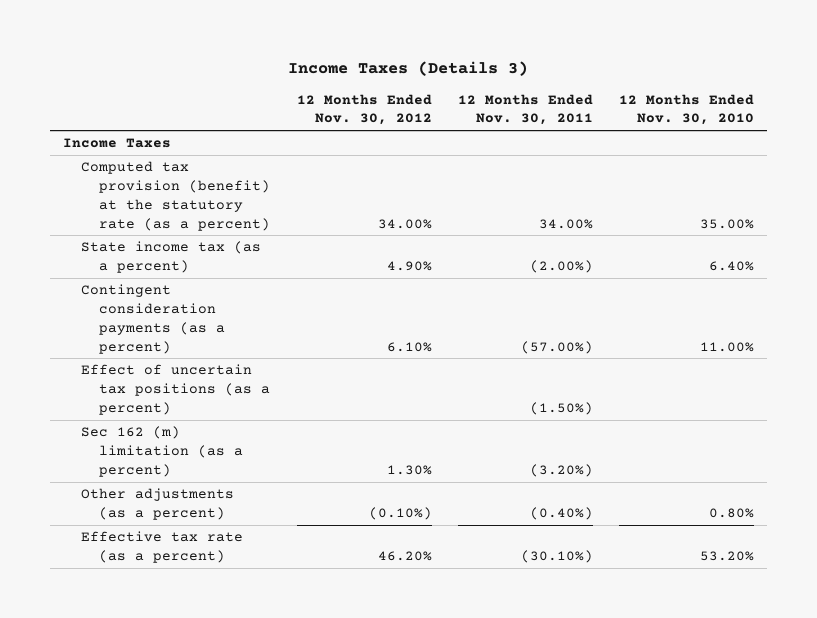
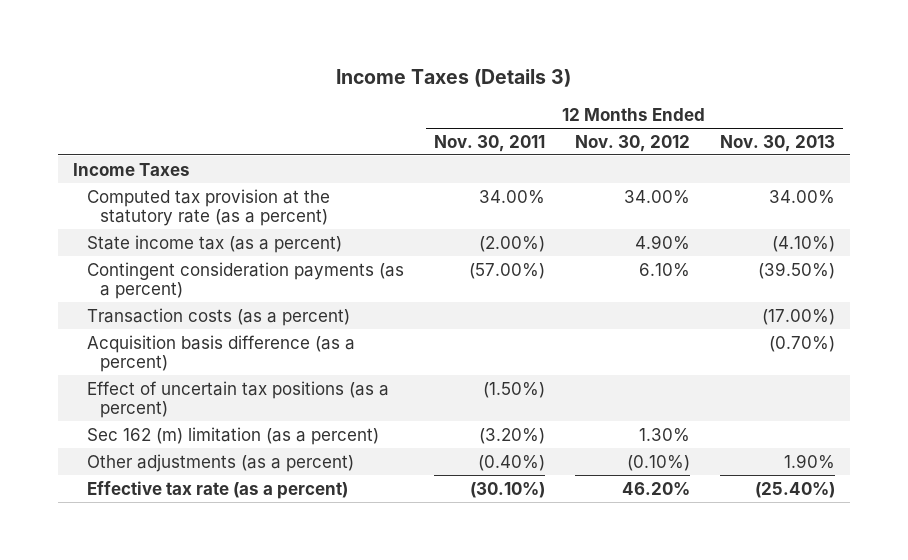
- | 12 Months Ended Nov. 30, 2012 | 12 Months Ended Nov. 30, 2011 | 12 Months Ended Nov. 30, 2010
+ | 12 Months Ended Nov. 30, 2011 | 12 Months Ended Nov. 30, 2012 | 12 Months Ended Nov. 30, 2013
- Computed tax provision (benefit) at the statutory rate (as a percent) | 34.00% | 34.00% | 35.00%
+ Computed tax provision at the statutory rate (as a percent) | 34.00% | 34.00% | 34.00%
+ Transaction costs (as a percent) | | | (17.00%)
+ Acquisition basis difference (as a percent) | | | (0.70%)

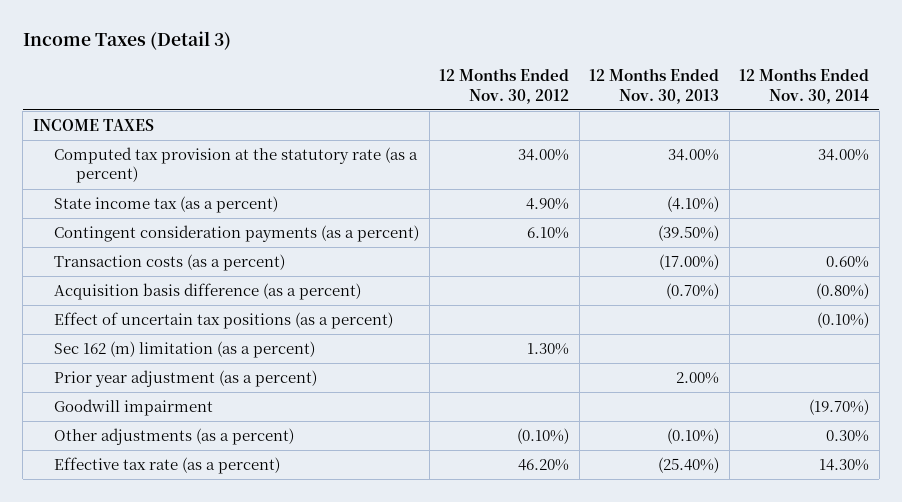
- Income Taxes (Details 3)
+ Income Taxes (Detail 3)
- | 12 Months Ended Nov. 30, 2011 | 12 Months Ended Nov. 30, 2012 | 12 Months Ended Nov. 30, 2013
+ | 12 Months Ended Nov. 30, 2012 | 12 Months Ended Nov. 30, 2013 | 12 Months Ended Nov. 30, 2014
- Income Taxes
+ INCOME TAXES
- Other adjustments (as a percent) | (0.40%) | (0.10%) | 1.90%
+ Prior year adjustment (as a percent) | | 2.00% |
+ Goodwill impairment | | | (19.70%)
+ Other adjustments (as a percent) | (0.10%) | (0.10%) | 0.30%

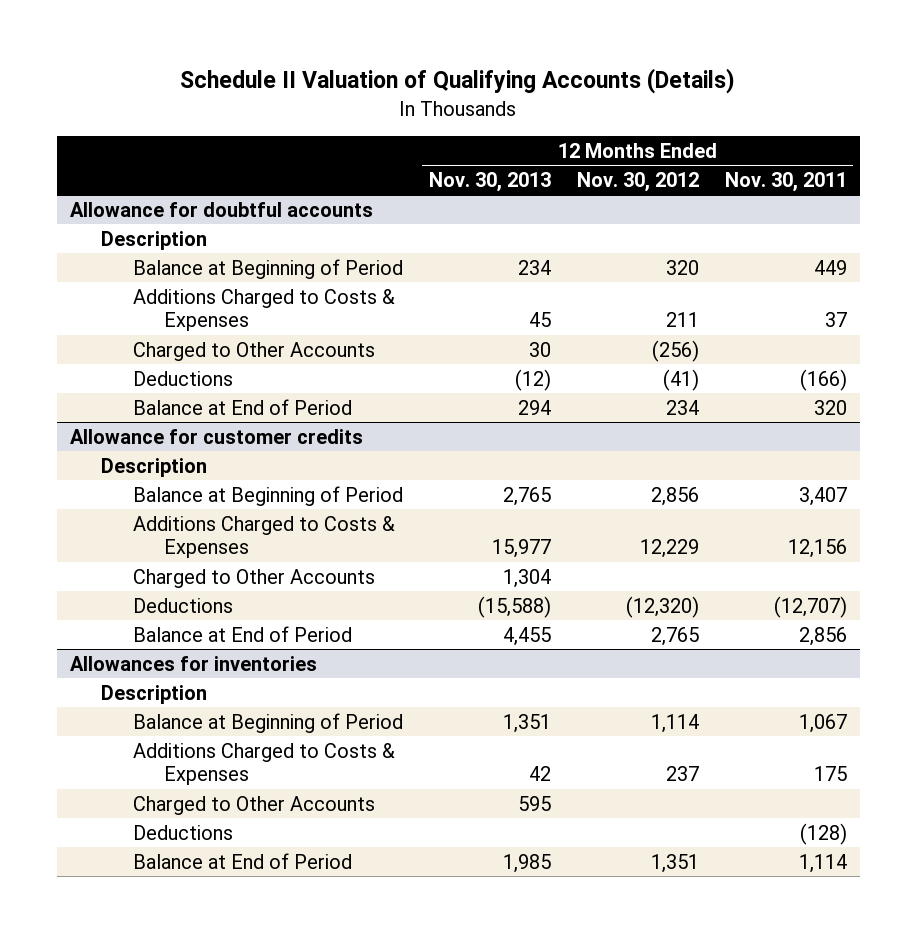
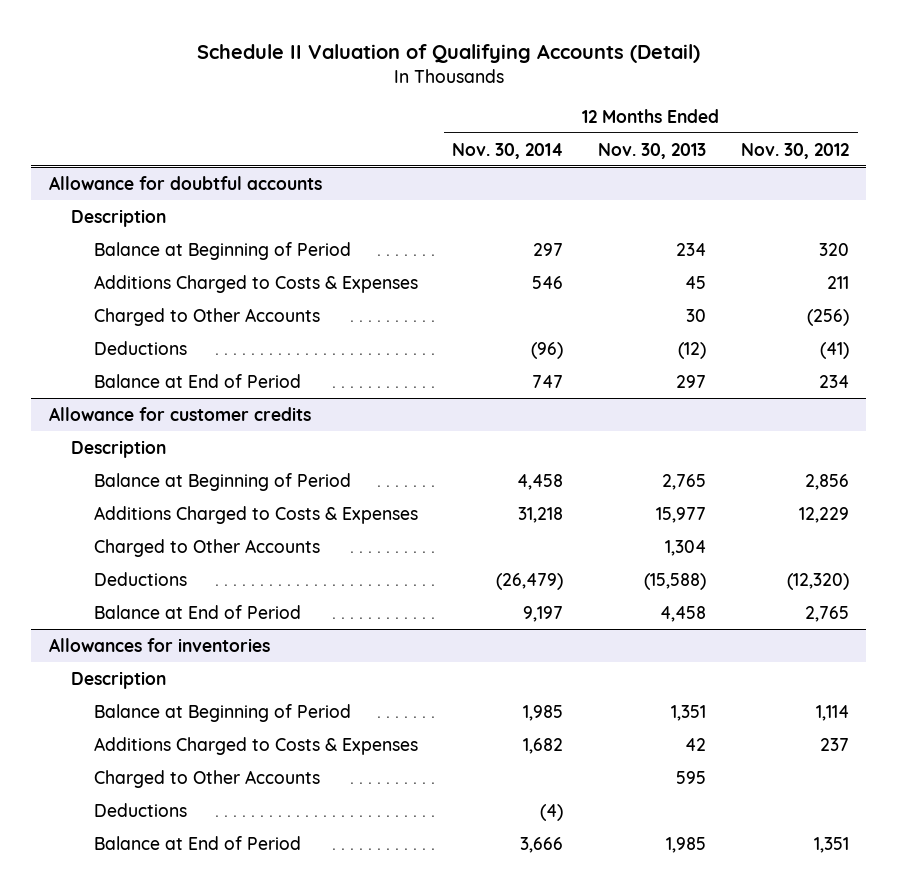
- Schedule II Valuation of Qualifying Accounts (Details)
+ Schedule II Valuation of Qualifying Accounts (Detail)
- | 12 Months Ended Nov. 30, 2013 | 12 Months Ended Nov. 30, 2012 | 12 Months Ended Nov. 30, 2011
+ | 12 Months Ended Nov. 30, 2014 | 12 Months Ended Nov. 30, 2013 | 12 Months Ended Nov. 30, 2012
@ Allowance for doubtful accounts
- Balance at End of Period | 294 | 234 | 320
+ Balance at End of Period | 747 | 297 | 234
@ Allowance for customer credits
- Balance at End of Period | 4,455 | 2,765 | 2,856
+ Balance at End of Period | 9,197 | 4,458 | 2,765

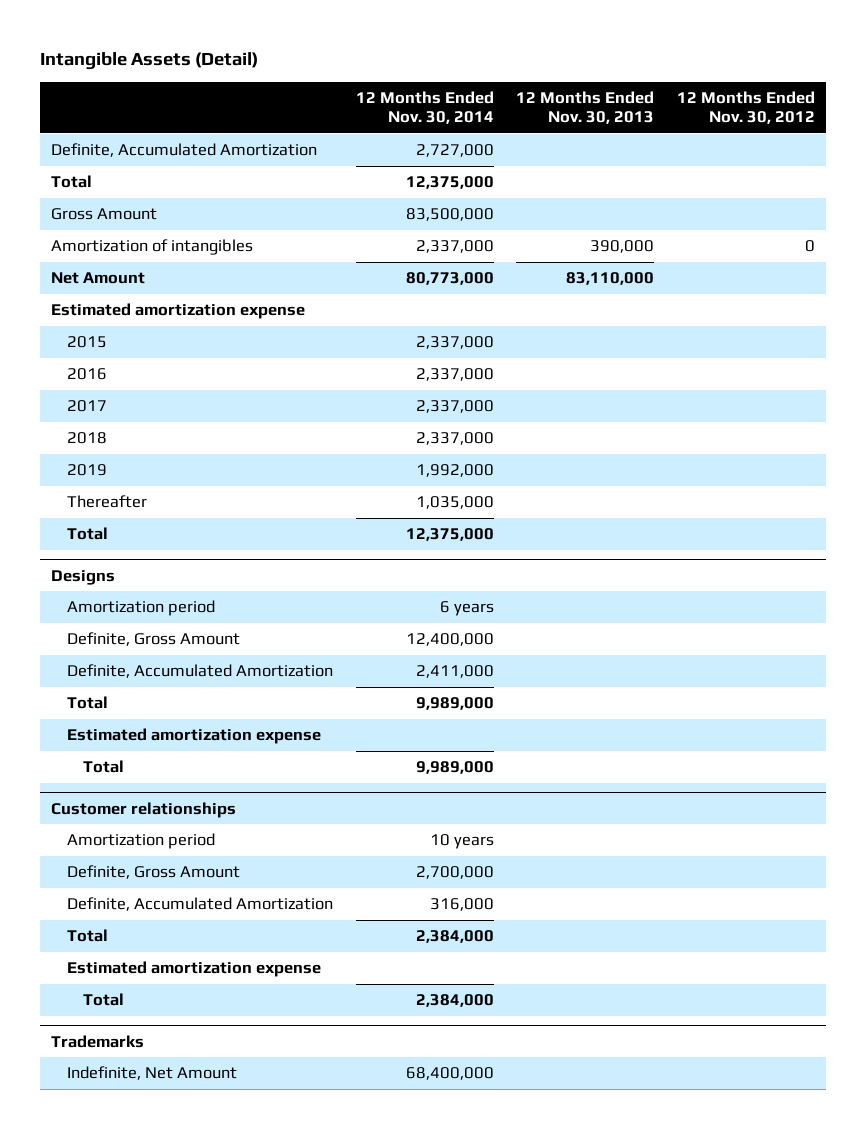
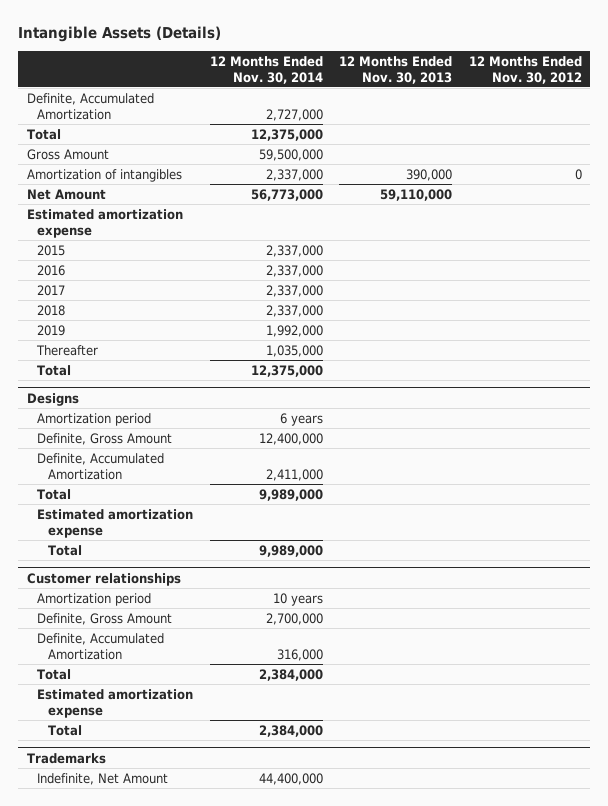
- Intangible Assets (Detail)
+ Intangible Assets (Details)
- Gross Amount | 83,500,000 | |
+ Gross Amount | 59,500,000 | |
- Net Amount | 80,773,000 | 83,110,000 |
+ Net Amount | 56,773,000 | 59,110,000 |
@ Trademarks
- Indefinite, Net Amount | 68,400,000 | |
+ Indefinite, Net Amount | 44,400,000 | |

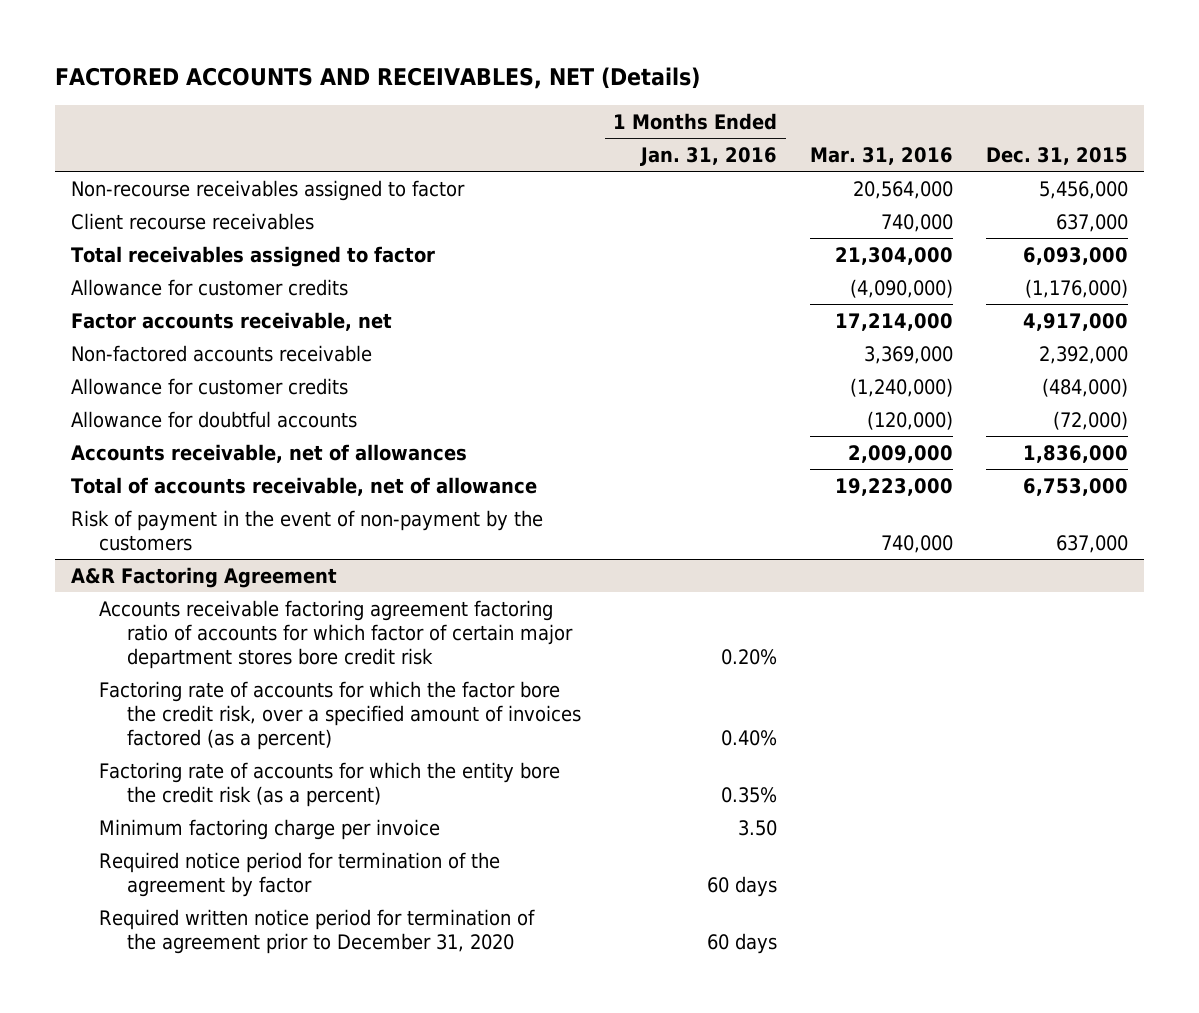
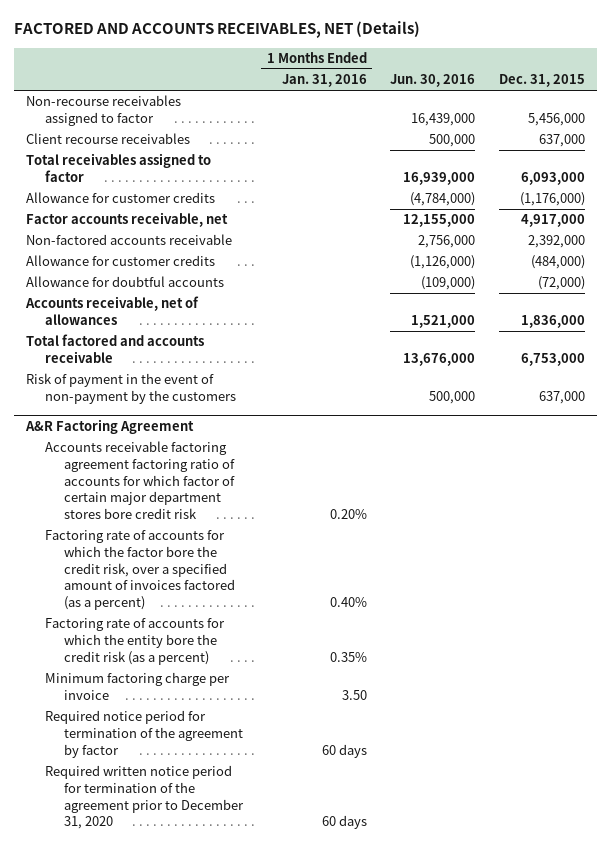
- FACTORED ACCOUNTS AND RECEIVABLES, NET (Details)
+ FACTORED AND ACCOUNTS RECEIVABLES, NET (Details)
- | 1 Months Ended Jan. 31, 2016 | Mar. 31, 2016 | Dec. 31, 2015
+ | 1 Months Ended Jan. 31, 2016 | Jun. 30, 2016 | Dec. 31, 2015
- Total of accounts receivable, net of allowance | | 19,223,000 | 6,753,000
+ Total factored and accounts receivable | | 13,676,000 | 6,753,000

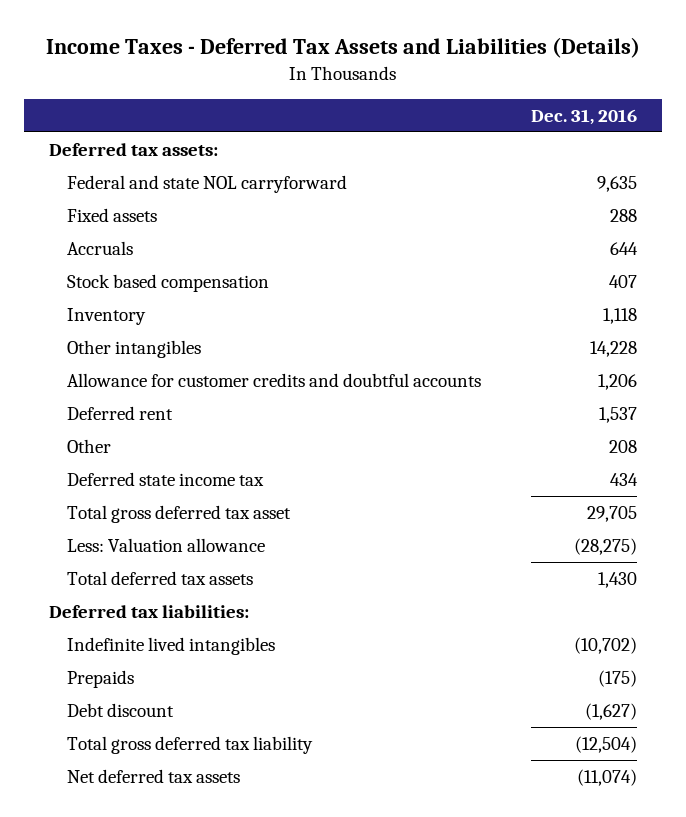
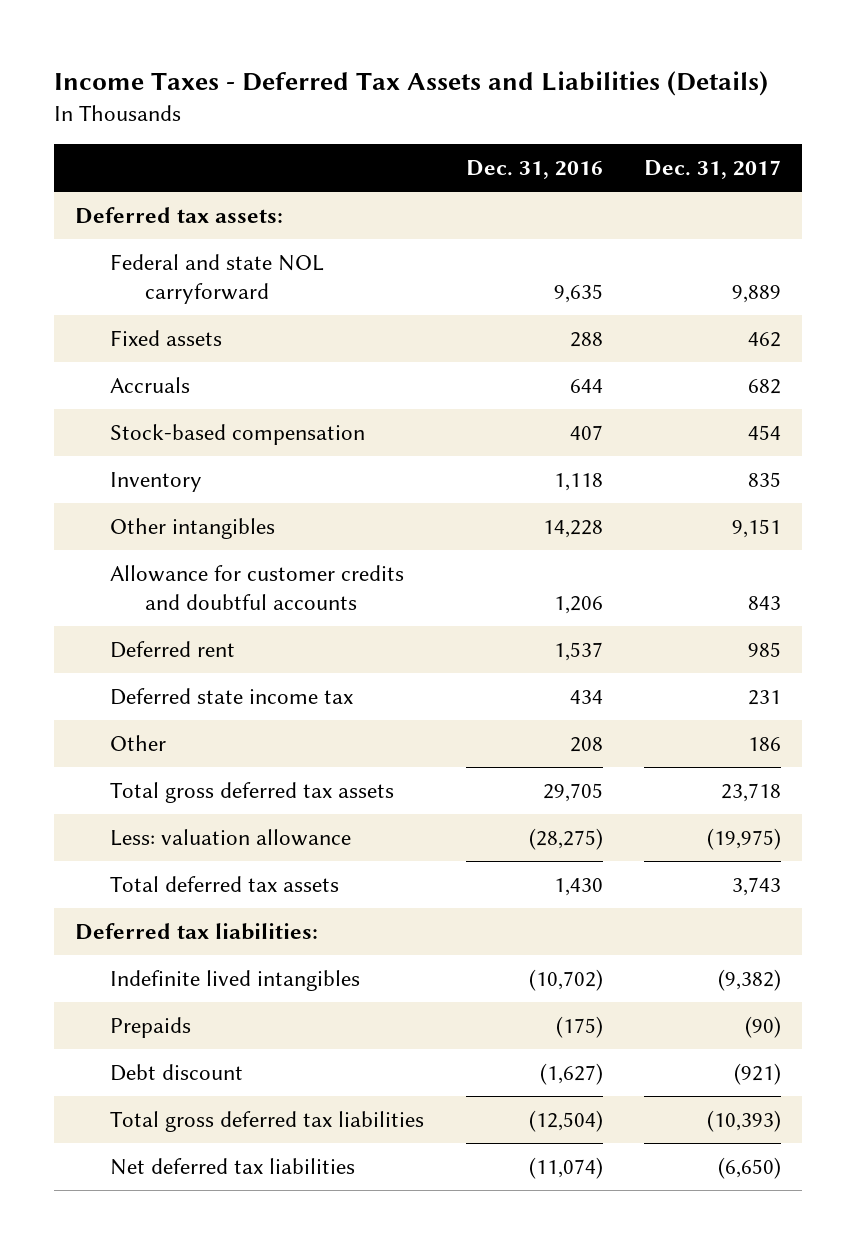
- | Dec. 31, 2016
+ | Dec. 31, 2016 | Dec. 31, 2017
- Stock based compensation | 407
+ Stock-based compensation | 407 | 454
- Total gross deferred tax asset | 29,705
- Less: Valuation allowance | (28,275)
moved down: Other | 208 | 186
+ Total gross deferred tax assets | 29,705 | 23,718
+ Less: valuation allowance | (28,275) | (19,975)
- Total gross deferred tax liability | (12,504)
- Net deferred tax assets | (11,074)
+ Total gross deferred tax liabilities | (12,504) | (10,393)
+ Net deferred tax liabilities | (11,074) | (6,650)

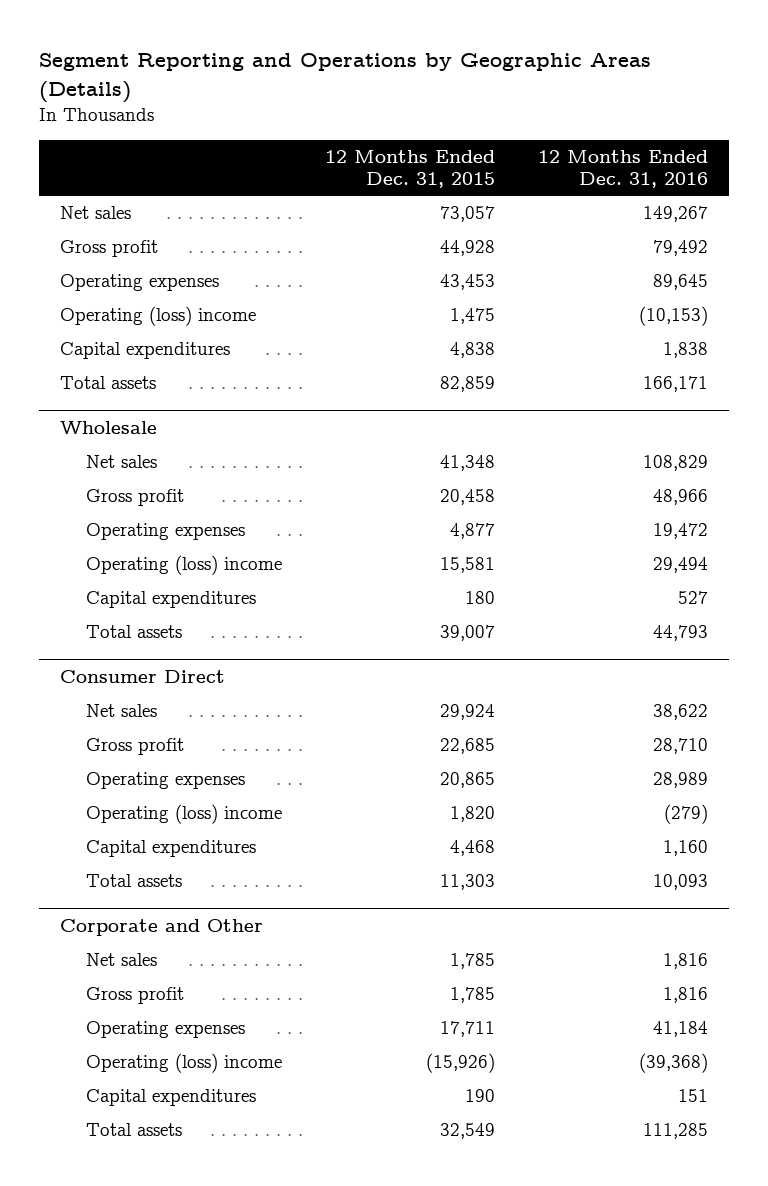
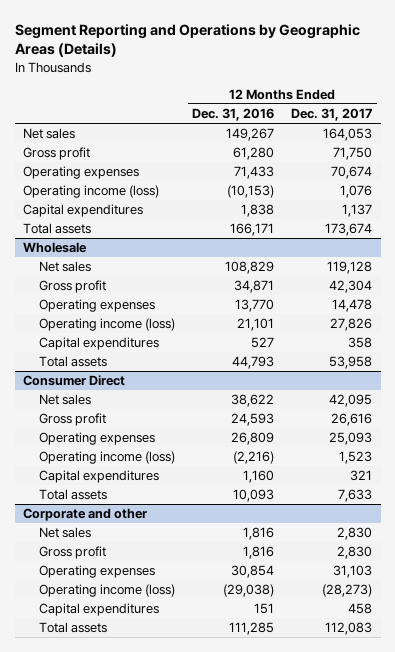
- | 12 Months Ended Dec. 31, 2015 | 12 Months Ended Dec. 31, 2016
+ | 12 Months Ended Dec. 31, 2016 | 12 Months Ended Dec. 31, 2017
- Gross profit | 44,928 | 79,492
- Operating expenses | 43,453 | 89,645
- Operating (loss) income | 1,475 | (10,153)
+ Gross profit | 61,280 | 71,750
+ Operating expenses | 71,433 | 70,674
+ Operating income (loss) | (10,153) | 1,076
@ Wholesale
- Gross profit | 20,458 | 48,966
- Operating expenses | 4,877 | 19,472
- Operating (loss) income | 15,581 | 29,494
+ Gross profit | 34,871 | 42,304
+ Operating expenses | 13,770 | 14,478
+ Operating income (loss) | 21,101 | 27,826
@ Consumer Direct
- Gross profit | 22,685 | 28,710
- Operating expenses | 20,865 | 28,989
- Operating (loss) income | 1,820 | (279)
+ Gross profit | 24,593 | 26,616
+ Operating expenses | 26,809 | 25,093
+ Operating income (loss) | (2,216) | 1,523
- Corporate and Other
+ Corporate and other
- Operating expenses | 17,711 | 41,184
- Operating (loss) income | (15,926) | (39,368)
+ Operating expenses | 30,854 | 31,103
+ Operating income (loss) | (29,038) | (28,273)

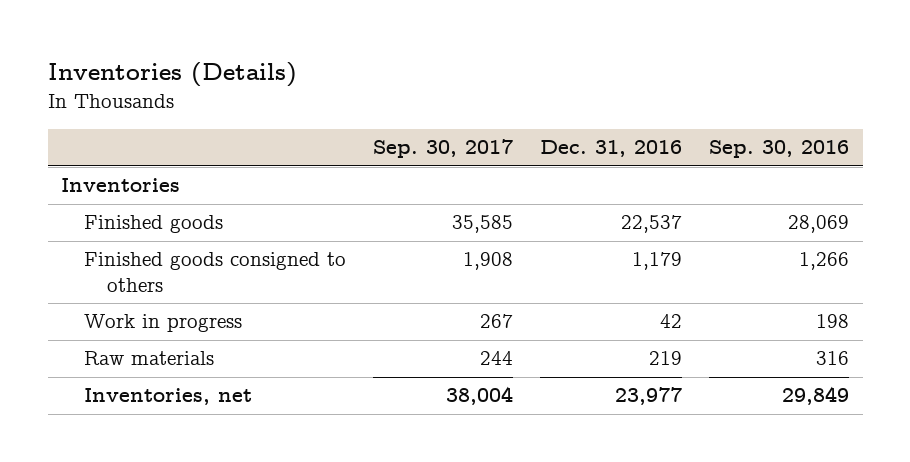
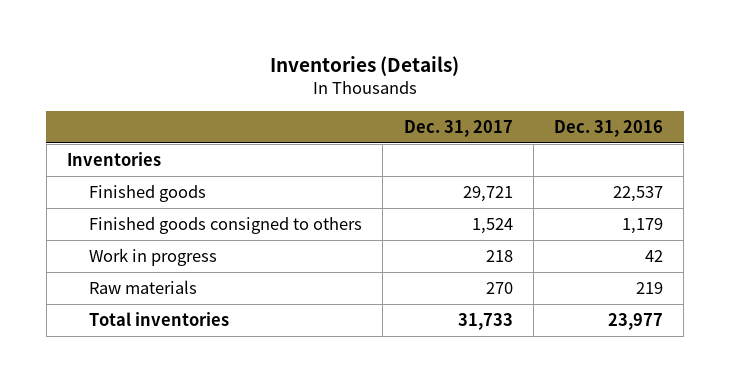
- | Sep. 30, 2017 | Dec. 31, 2016 | Sep. 30, 2016
+ | Dec. 31, 2017 | Dec. 31, 2016
- Inventories, net | 38,004 | 23,977 | 29,849
+ Total inventories | 31,733 | 23,977

